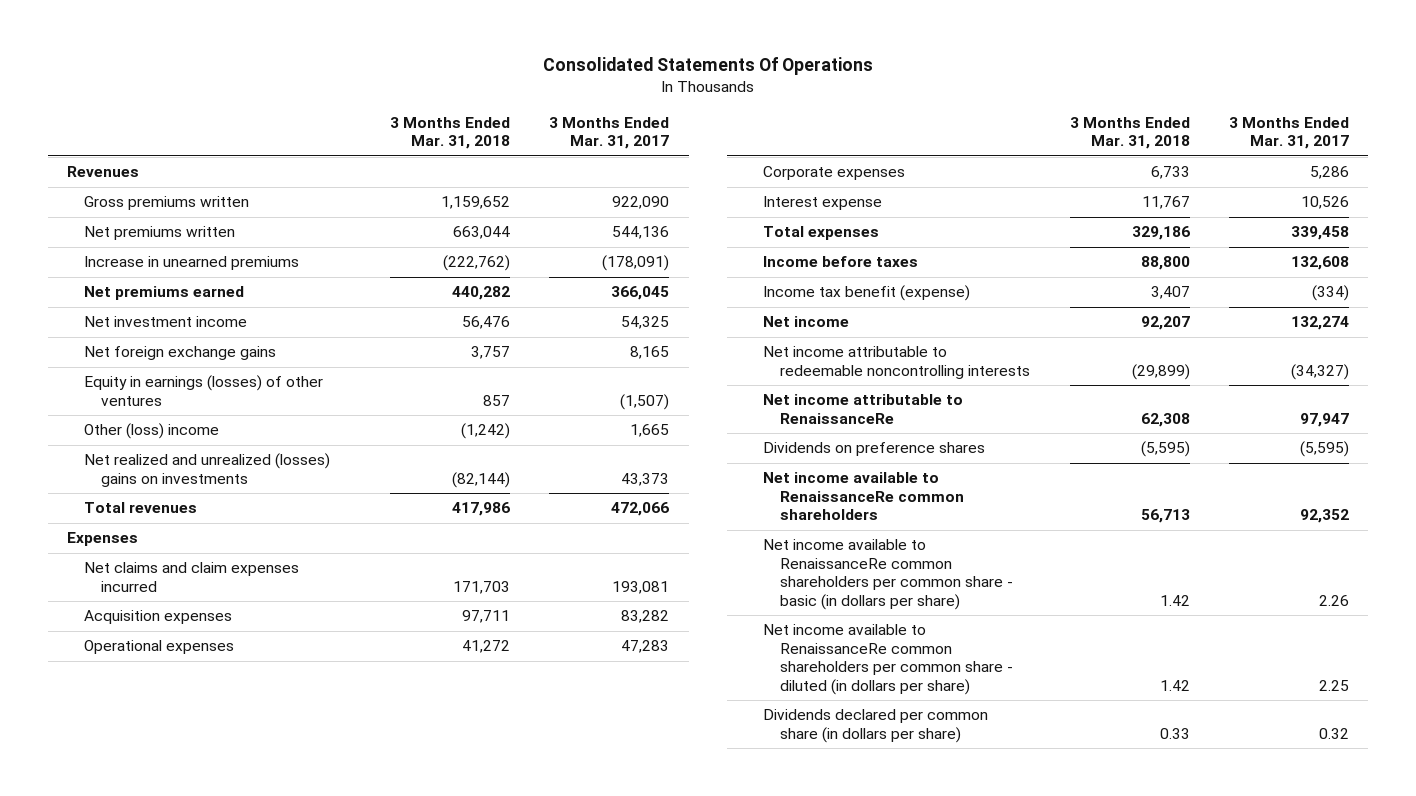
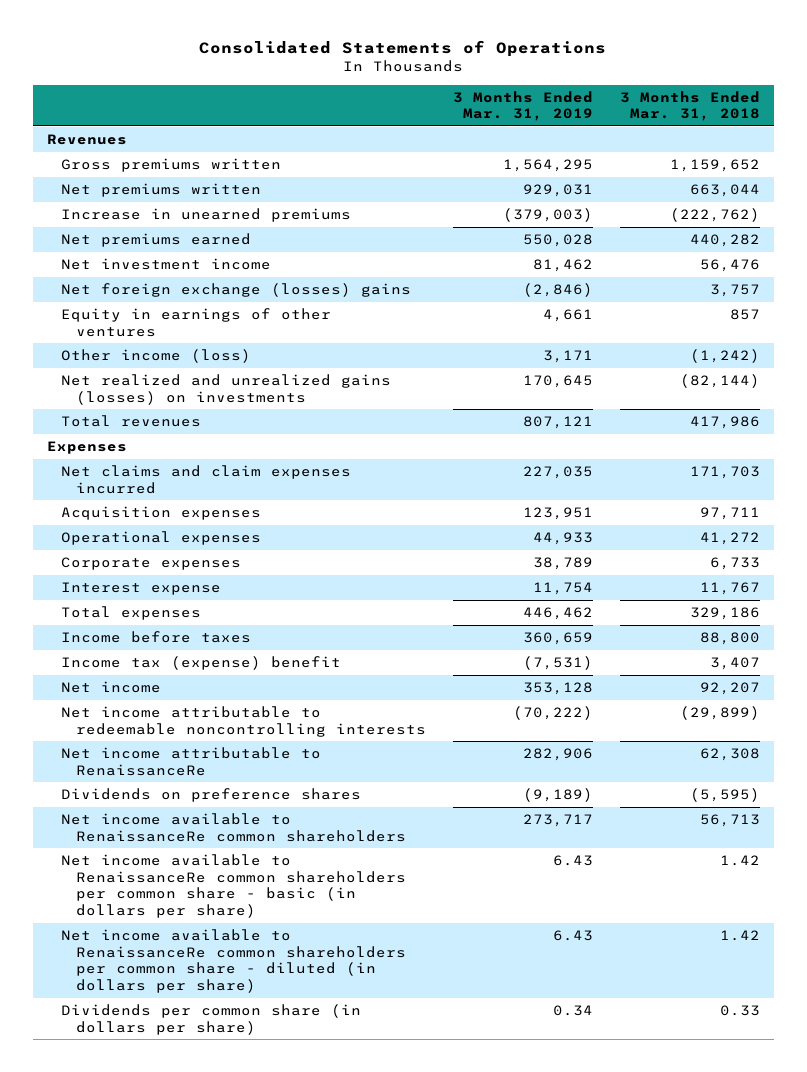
- Consolidated Statements Of Operations
+ Consolidated Statements of Operations
- | 3 Months Ended Mar. 31, 2018 | 3 Months Ended Mar. 31, 2017
+ | 3 Months Ended Mar. 31, 2019 | 3 Months Ended Mar. 31, 2018
- Net foreign exchange gains | 3,757 | 8,165
- Equity in earnings (losses) of other ventures | 857 | (1,507)
- Other (loss) income | (1,242) | 1,665
- Net realized and unrealized (losses) gains on investments | (82,144) | 43,373
+ Net foreign exchange (losses) gains | (2,846) | 3,757
+ Equity in earnings of other ventures | 4,661 | 857
+ Other income (loss) | 3,171 | (1,242)
+ Net realized and unrealized gains (losses) on investments | 170,645 | (82,144)
- Income tax benefit (expense) | 3,407 | (334)
+ Income tax (expense) benefit | (7,531) | 3,407
- Dividends declared per common share (in dollars per share) | 0.33 | 0.32
+ Dividends per common share (in dollars per share) | 0.34 | 0.33

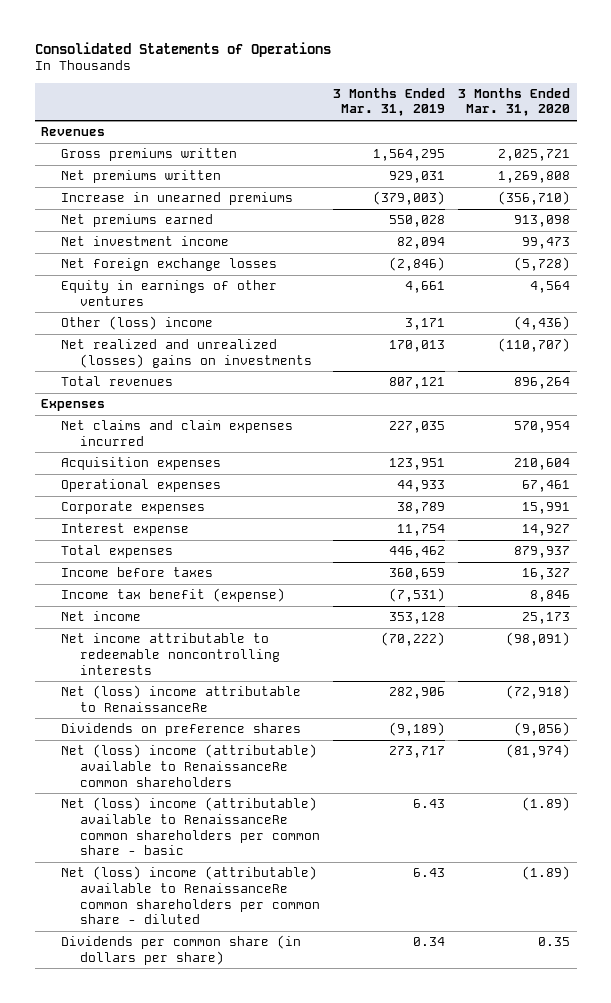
- | 3 Months Ended Mar. 31, 2019 | 3 Months Ended Mar. 31, 2018
+ | 3 Months Ended Mar. 31, 2019 | 3 Months Ended Mar. 31, 2020
- Net investment income | 81,462 | 56,476
- Net foreign exchange (losses) gains | (2,846) | 3,757
+ Net investment income | 82,094 | 99,473
+ Net foreign exchange losses | (2,846) | (5,728)
- Other income (loss) | 3,171 | (1,242)
- Net realized and unrealized gains (losses) on investments | 170,645 | (82,144)
+ Other (loss) income | 3,171 | (4,436)
+ Net realized and unrealized (losses) gains on investments | 170,013 | (110,707)
- Income tax (expense) benefit | (7,531) | 3,407
+ Income tax benefit (expense) | (7,531) | 8,846
- Net income attributable to RenaissanceRe | 282,906 | 62,308
+ Net (loss) income attributable to RenaissanceRe | 282,906 | (72,918)
- Net income available to RenaissanceRe common shareholders | 273,717 | 56,713
- Net income available to RenaissanceRe common shareholders per common share - basic (in dollars per share) | 6.43 | 1.42
- Net income available to RenaissanceRe common shareholders per common share - diluted (in dollars per share) | 6.43 | 1.42
+ Net (loss) income (attributable) available to RenaissanceRe common shareholders | 273,717 | (81,974)
+ Net (loss) income (attributable) available to RenaissanceRe common shareholders per common share - basic | 6.43 | (1.89)
+ Net (loss) income (attributable) available to RenaissanceRe common shareholders per common share - diluted | 6.43 | (1.89)

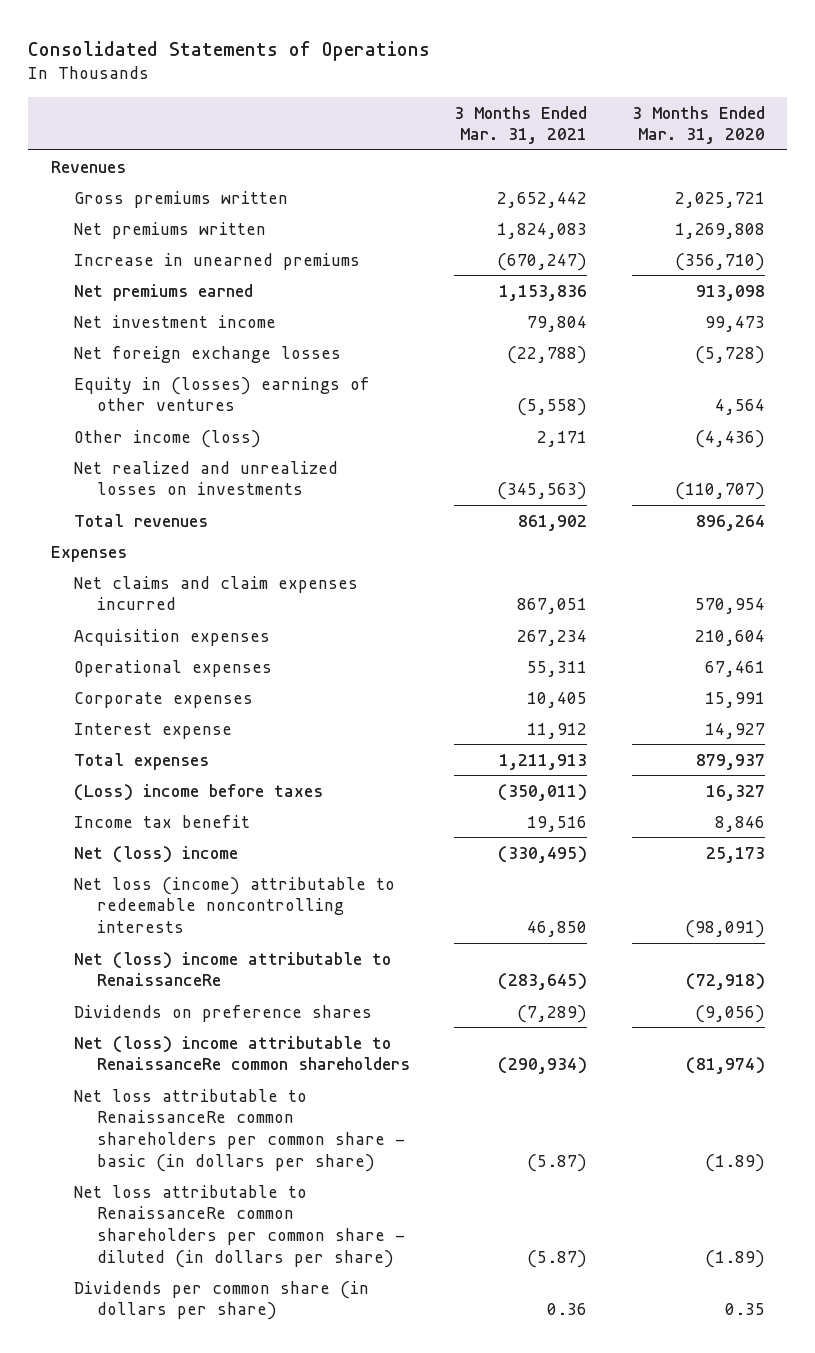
- | 3 Months Ended Mar. 31, 2019 | 3 Months Ended Mar. 31, 2020
+ | 3 Months Ended Mar. 31, 2021 | 3 Months Ended Mar. 31, 2020
- Equity in earnings of other ventures | 4,661 | 4,564
- Other (loss) income | 3,171 | (4,436)
- Net realized and unrealized (losses) gains on investments | 170,013 | (110,707)
+ Equity in (losses) earnings of other ventures | (5,558) | 4,564
+ Other income (loss) | 2,171 | (4,436)
+ Net realized and unrealized losses on investments | (345,563) | (110,707)
- Income before taxes | 360,659 | 16,327
- Income tax benefit (expense) | (7,531) | 8,846
- Net income | 353,128 | 25,173
- Net income attributable to redeemable noncontrolling interests | (70,222) | (98,091)
+ (Loss) income before taxes | (350,011) | 16,327
+ Income tax benefit | 19,516 | 8,846
+ Net (loss) income | (330,495) | 25,173
+ Net loss (income) attributable to redeemable noncontrolling interests | 46,850 | (98,091)
- Net (loss) income (attributable) available to RenaissanceRe common shareholders | 273,717 | (81,974)
- Net (loss) income (attributable) available to RenaissanceRe common shareholders per common share - basic | 6.43 | (1.89)
- Net (loss) income (attributable) available to RenaissanceRe common shareholders per common share - diluted | 6.43 | (1.89)
+ Net (loss) income attributable to RenaissanceRe common shareholders | (290,934) | (81,974)
+ Net loss attributable to RenaissanceRe common shareholders per common share - basic (in dollars per share) | (5.87) | (1.89)
+ Net loss attributable to RenaissanceRe common shareholders per common share - diluted (in dollars per share) | (5.87) | (1.89)

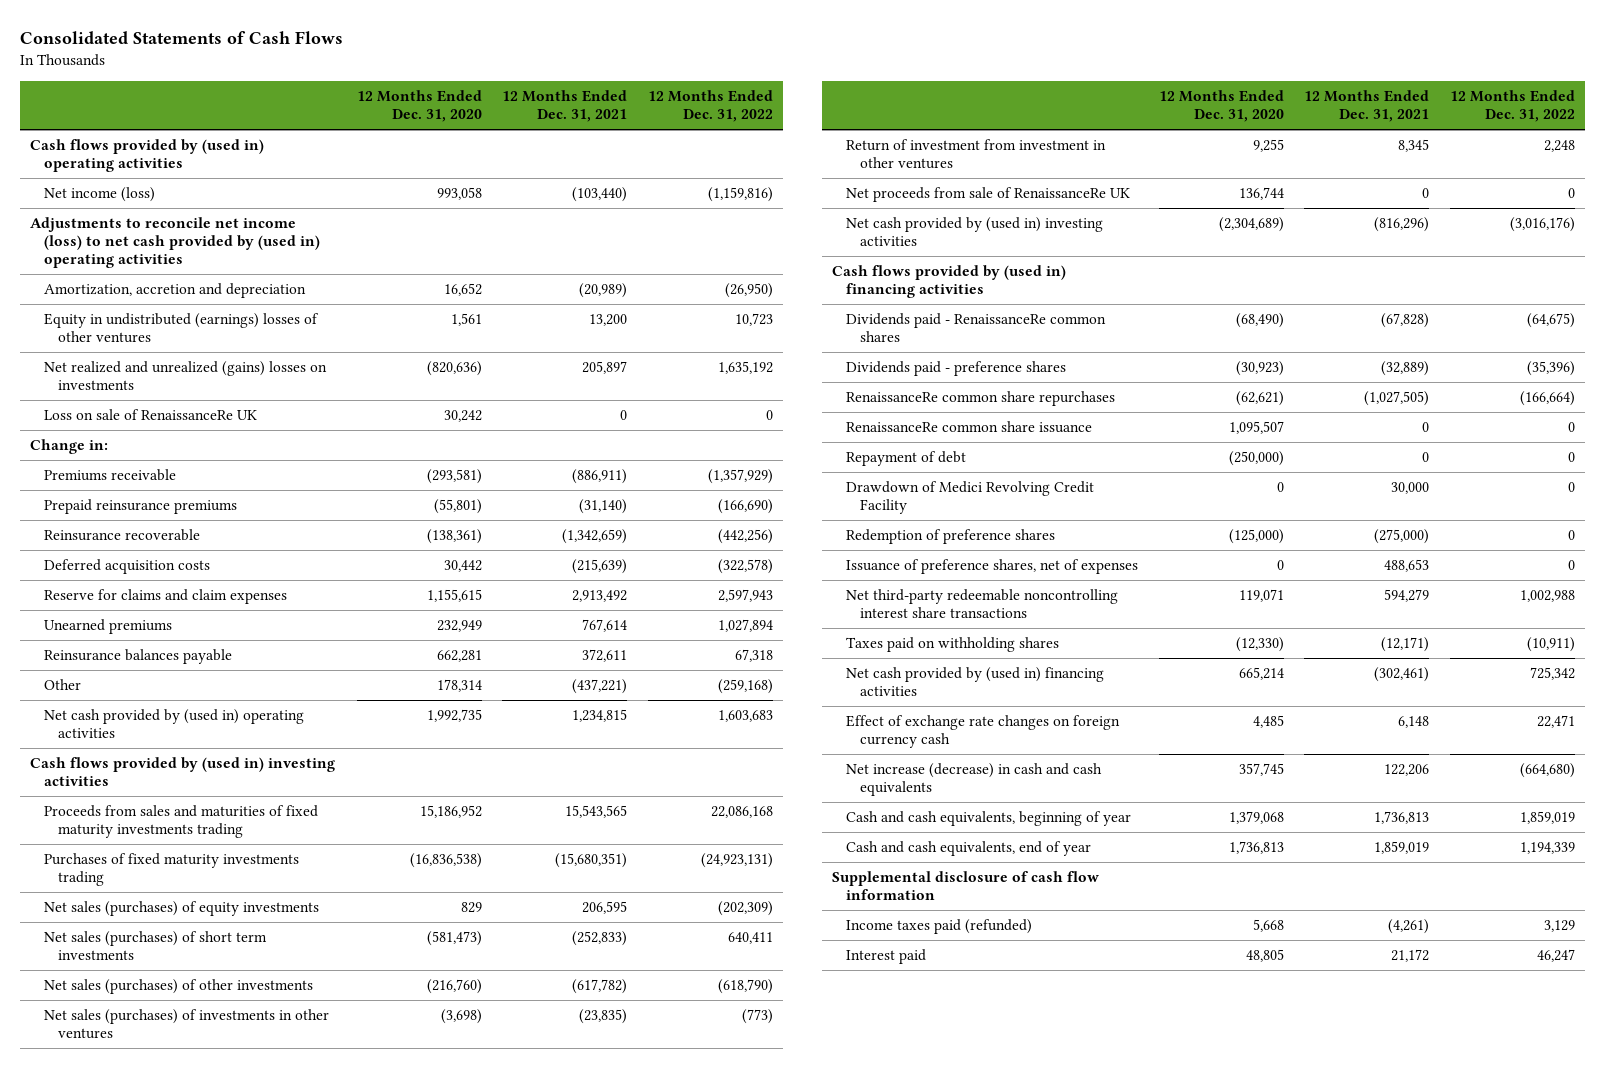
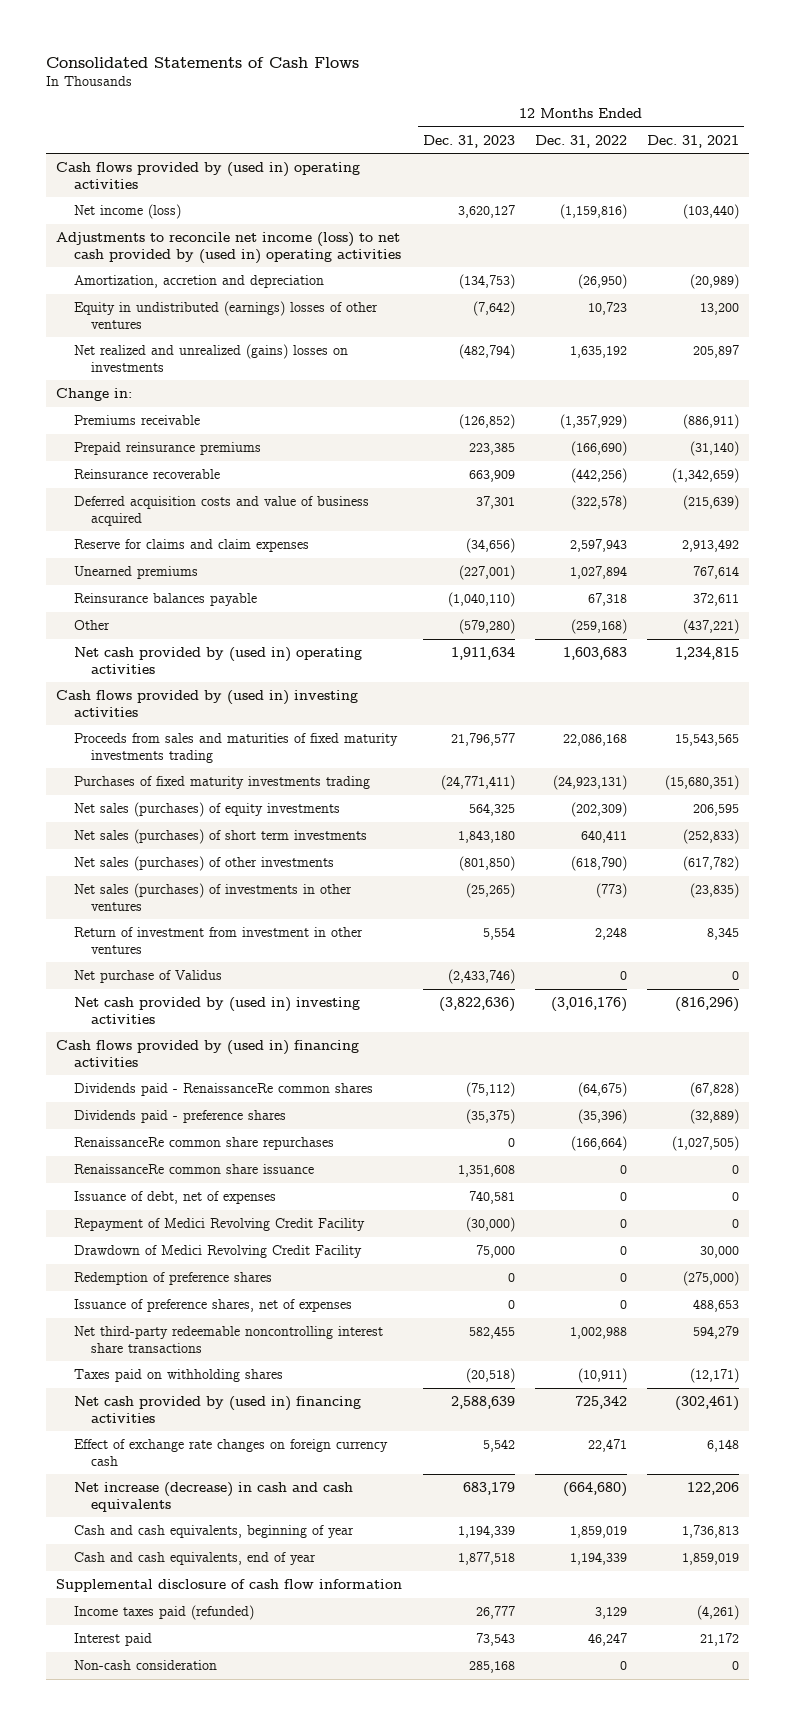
- | 12 Months Ended Dec. 31, 2020 | 12 Months Ended Dec. 31, 2021 | 12 Months Ended Dec. 31, 2022
+ | 12 Months Ended Dec. 31, 2023 | 12 Months Ended Dec. 31, 2022 | 12 Months Ended Dec. 31, 2021
- Loss on sale of RenaissanceRe UK | 30,242 | 0 | 0
- Deferred acquisition costs | 30,442 | (215,639) | (322,578)
+ Deferred acquisition costs and value of business acquired | 37,301 | (322,578) | (215,639)
- Net proceeds from sale of RenaissanceRe UK | 136,744 | 0 | 0
+ Net purchase of Validus | (2,433,746) | 0 | 0
- Repayment of debt | (250,000) | 0 | 0
+ Issuance of debt, net of expenses | 740,581 | 0 | 0
+ Repayment of Medici Revolving Credit Facility | (30,000) | 0 | 0
+ Non-cash consideration | 285,168 | 0 | 0

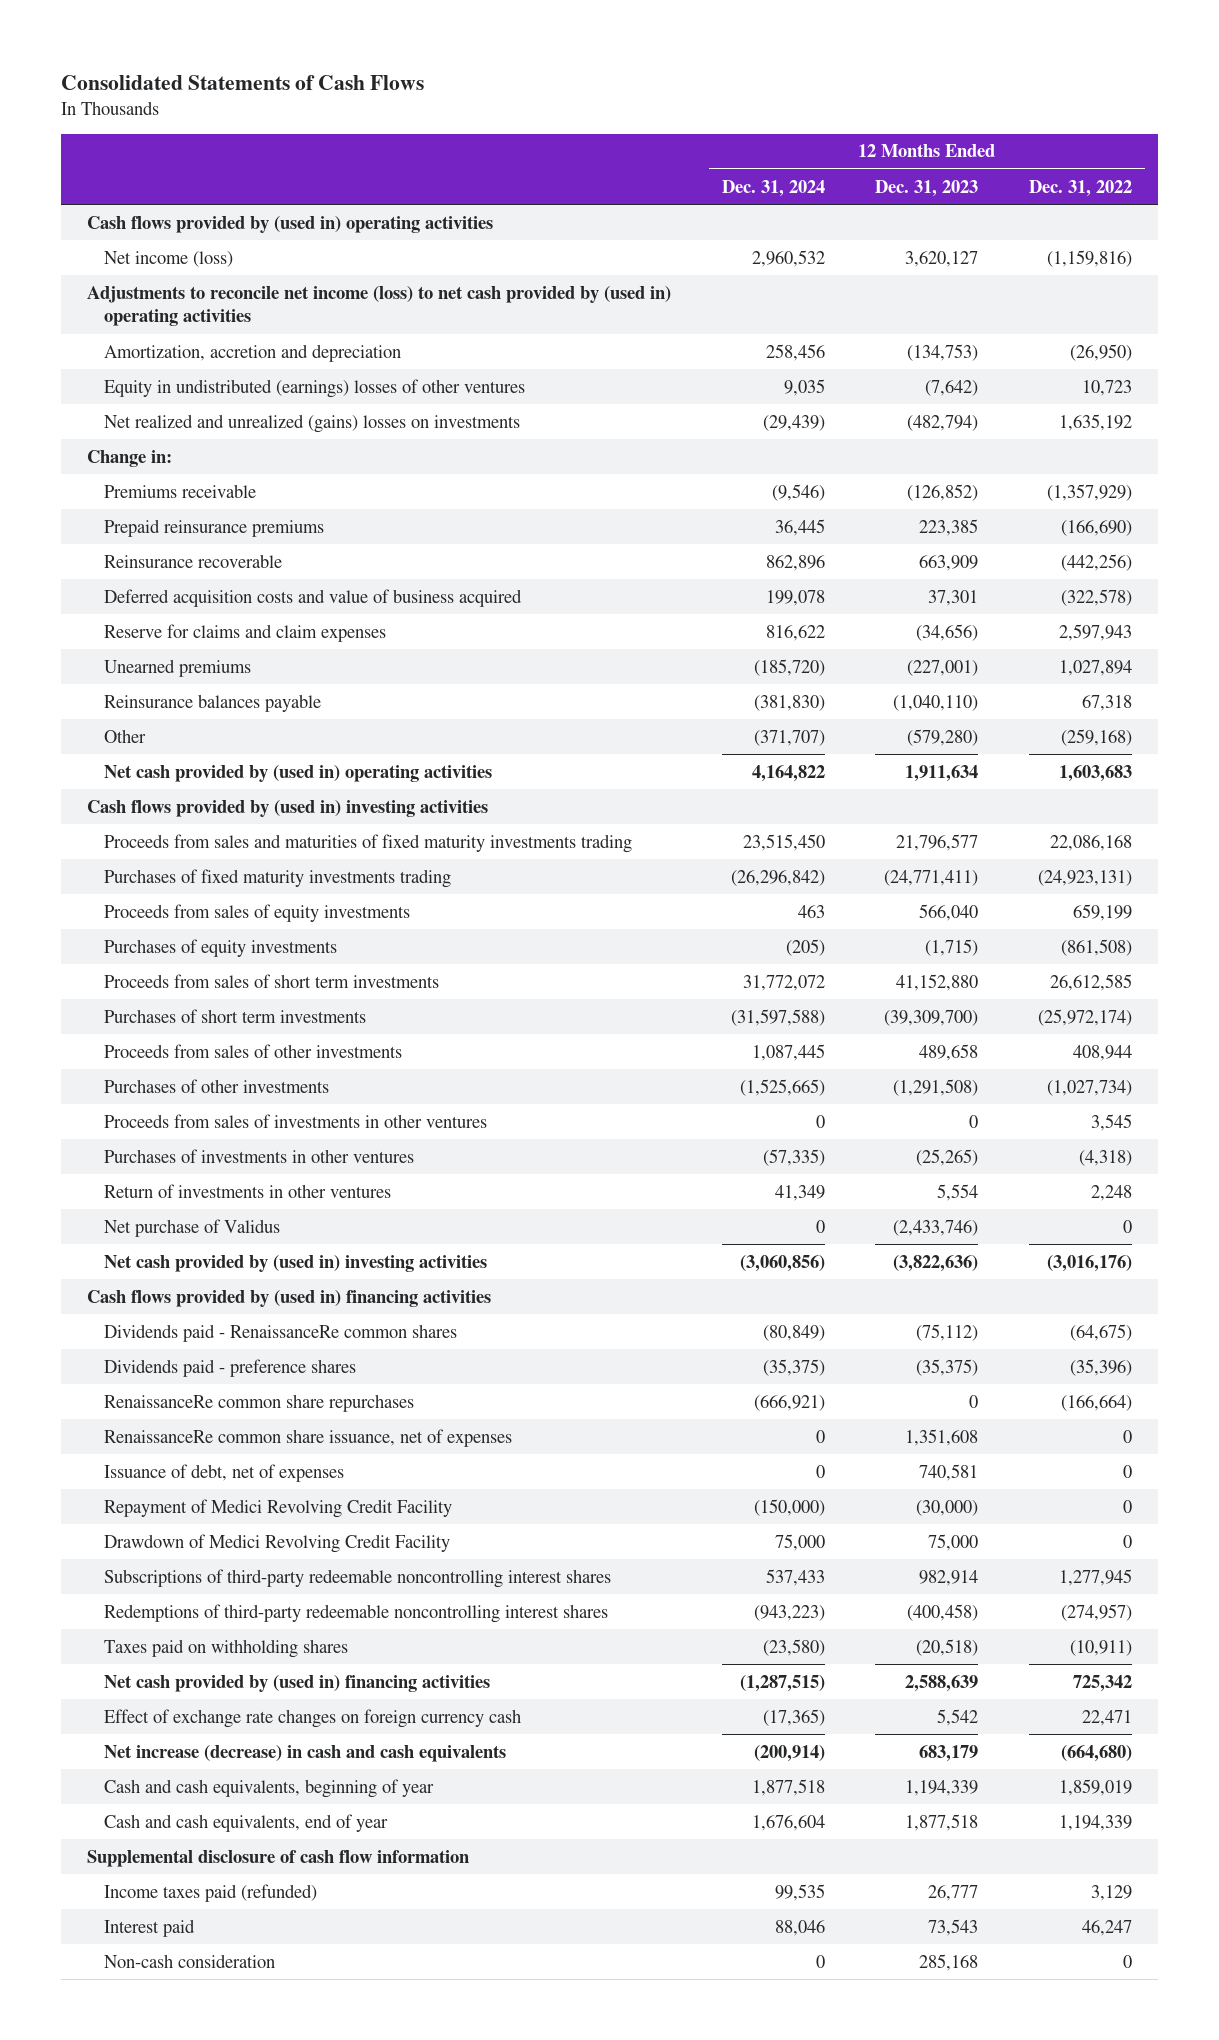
- | 12 Months Ended Dec. 31, 2023 | 12 Months Ended Dec. 31, 2022 | 12 Months Ended Dec. 31, 2021
+ | 12 Months Ended Dec. 31, 2024 | 12 Months Ended Dec. 31, 2023 | 12 Months Ended Dec. 31, 2022
- Net sales (purchases) of equity investments | 564,325 | (202,309) | 206,595
- Net sales (purchases) of short term investments | 1,843,180 | 640,411 | (252,833)
- Net sales (purchases) of other investments | (801,850) | (618,790) | (617,782)
- Net sales (purchases) of investments in other ventures | (25,265) | (773) | (23,835)
- Return of investment from investment in other ventures | 5,554 | 2,248 | 8,345
+ Proceeds from sales of equity investments | 463 | 566,040 | 659,199
+ Purchases of equity investments | (205) | (1,715) | (861,508)
+ Proceeds from sales of short term investments | 31,772,072 | 41,152,880 | 26,612,585
+ Purchases of short term investments | (31,597,588) | (39,309,700) | (25,972,174)
+ Proceeds from sales of other investments | 1,087,445 | 489,658 | 408,944
+ Purchases of other investments | (1,525,665) | (1,291,508) | (1,027,734)
+ Proceeds from sales of investments in other ventures | 0 | 0 | 3,545
+ Purchases of investments in other ventures | (57,335) | (25,265) | (4,318)
+ Return of investments in other ventures | 41,349 | 5,554 | 2,248
- RenaissanceRe common share issuance | 1,351,608 | 0 | 0
+ RenaissanceRe common share issuance, net of expenses | 0 | 1,351,608 | 0
- Redemption of preference shares | 0 | 0 | (275,000)
- Issuance of preference shares, net of expenses | 0 | 0 | 488,653
- Net third-party redeemable noncontrolling interest share transactions | 582,455 | 1,002,988 | 594,279
+ Subscriptions of third-party redeemable noncontrolling interest shares | 537,433 | 982,914 | 1,277,945
+ Redemptions of third-party redeemable noncontrolling interest shares | (943,223) | (400,458) | (274,957)

